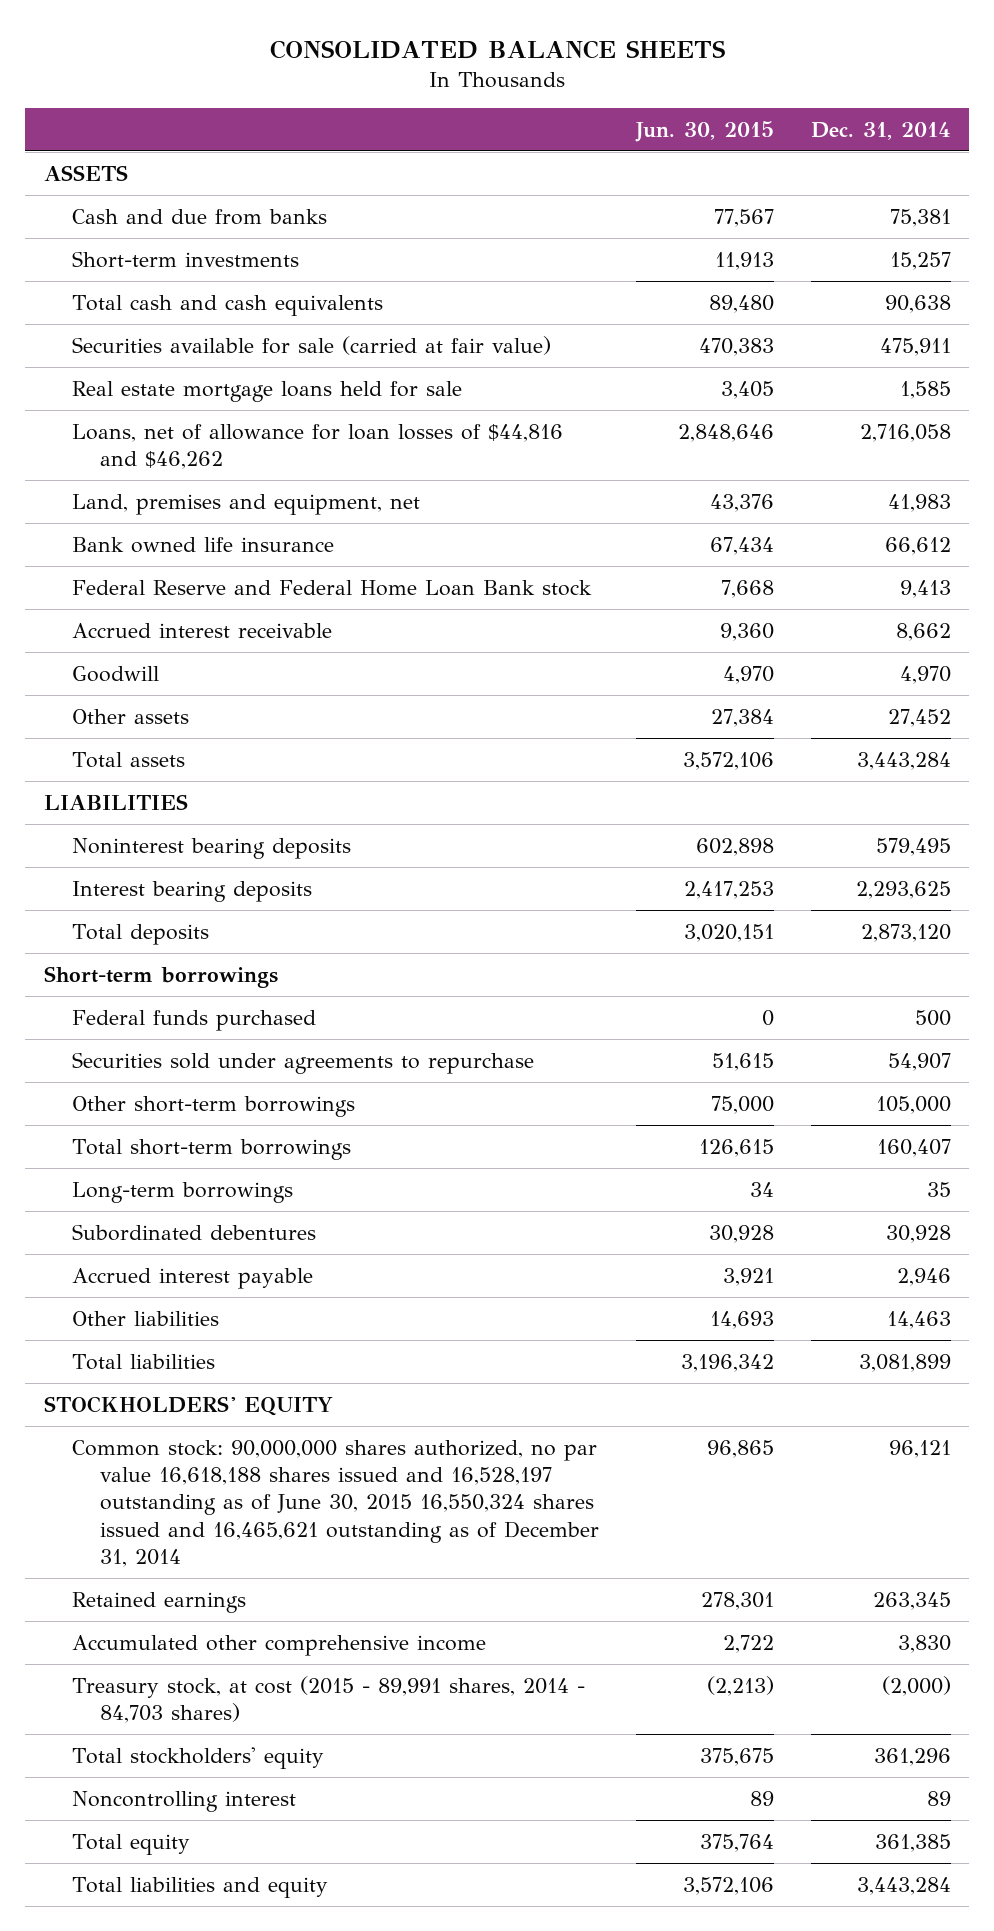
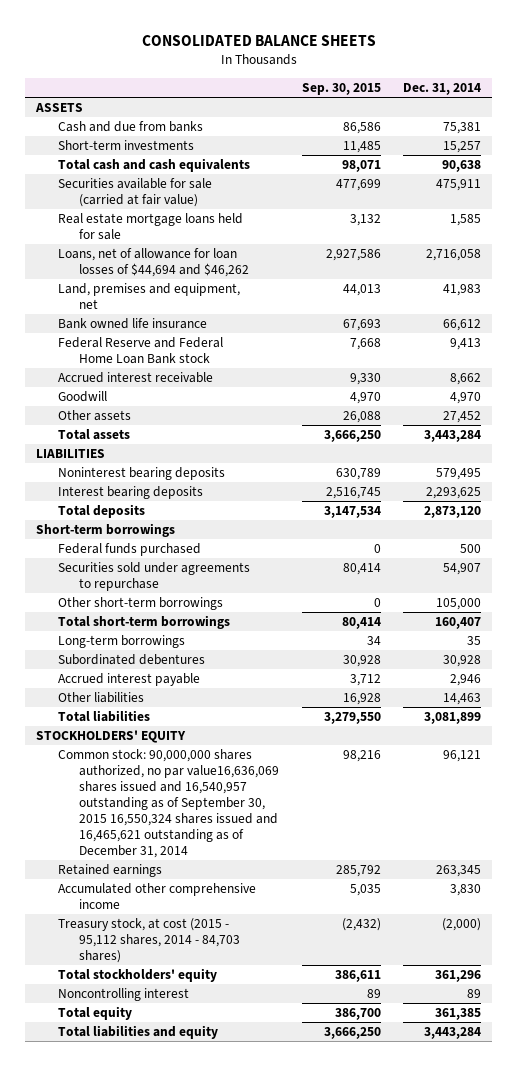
- | Jun. 30, 2015 | Dec. 31, 2014
+ | Sep. 30, 2015 | Dec. 31, 2014
- Loans, net of allowance for loan losses of $44,816 and $46,262 | 2,848,646 | 2,716,058
+ Loans, net of allowance for loan losses of $44,694 and $46,262 | 2,927,586 | 2,716,058
- Common stock: 90,000,000 shares authorized, no par value 16,618,188 shares issued and 16,528,197 outstanding as of June 30, 2015 16,550,324 shares issued and 16,465,621 outstanding as of December 31, 2014 | 96,865 | 96,121
+ Common stock: 90,000,000 shares authorized, no par value16,636,069 shares issued and 16,540,957 outstanding as of September 30, 2015 16,550,324 shares issued and 16,465,621 outstanding as of December 31, 2014 | 98,216 | 96,121
- Treasury stock, at cost (2015 - 89,991 shares, 2014 - 84,703 shares) | (2,213) | (2,000)
+ Treasury stock, at cost (2015 - 95,112 shares, 2014 - 84,703 shares) | (2,432) | (2,000)

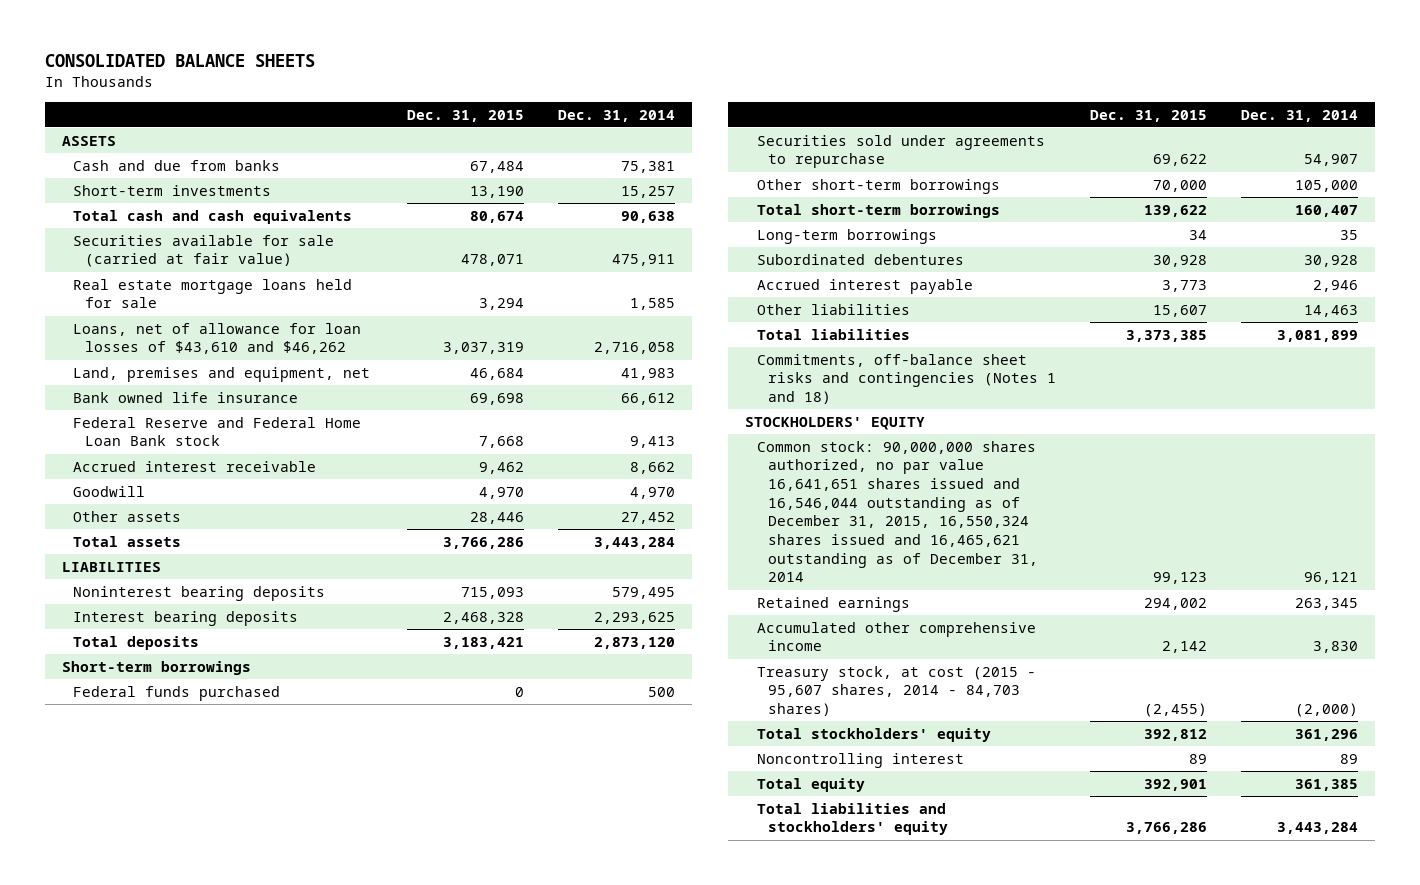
- | Sep. 30, 2015 | Dec. 31, 2014
+ | Dec. 31, 2015 | Dec. 31, 2014
- Loans, net of allowance for loan losses of $44,694 and $46,262 | 2,927,586 | 2,716,058
+ Loans, net of allowance for loan losses of $43,610 and $46,262 | 3,037,319 | 2,716,058
+ Commitments, off-balance sheet risks and contingencies (Notes 1 and 18)
- Common stock: 90,000,000 shares authorized, no par value16,636,069 shares issued and 16,540,957 outstanding as of September 30, 2015 16,550,324 shares issued and 16,465,621 outstanding as of December 31, 2014 | 98,216 | 96,121
+ Common stock: 90,000,000 shares authorized, no par value 16,641,651 shares issued and 16,546,044 outstanding as of December 31, 2015, 16,550,324 shares issued and 16,465,621 outstanding as of December 31, 2014 | 99,123 | 96,121
- Treasury stock, at cost (2015 - 95,112 shares, 2014 - 84,703 shares) | (2,432) | (2,000)
+ Treasury stock, at cost (2015 - 95,607 shares, 2014 - 84,703 shares) | (2,455) | (2,000)
- Total liabilities and equity | 3,666,250 | 3,443,284
+ Total liabilities and stockholders' equity | 3,766,286 | 3,443,284

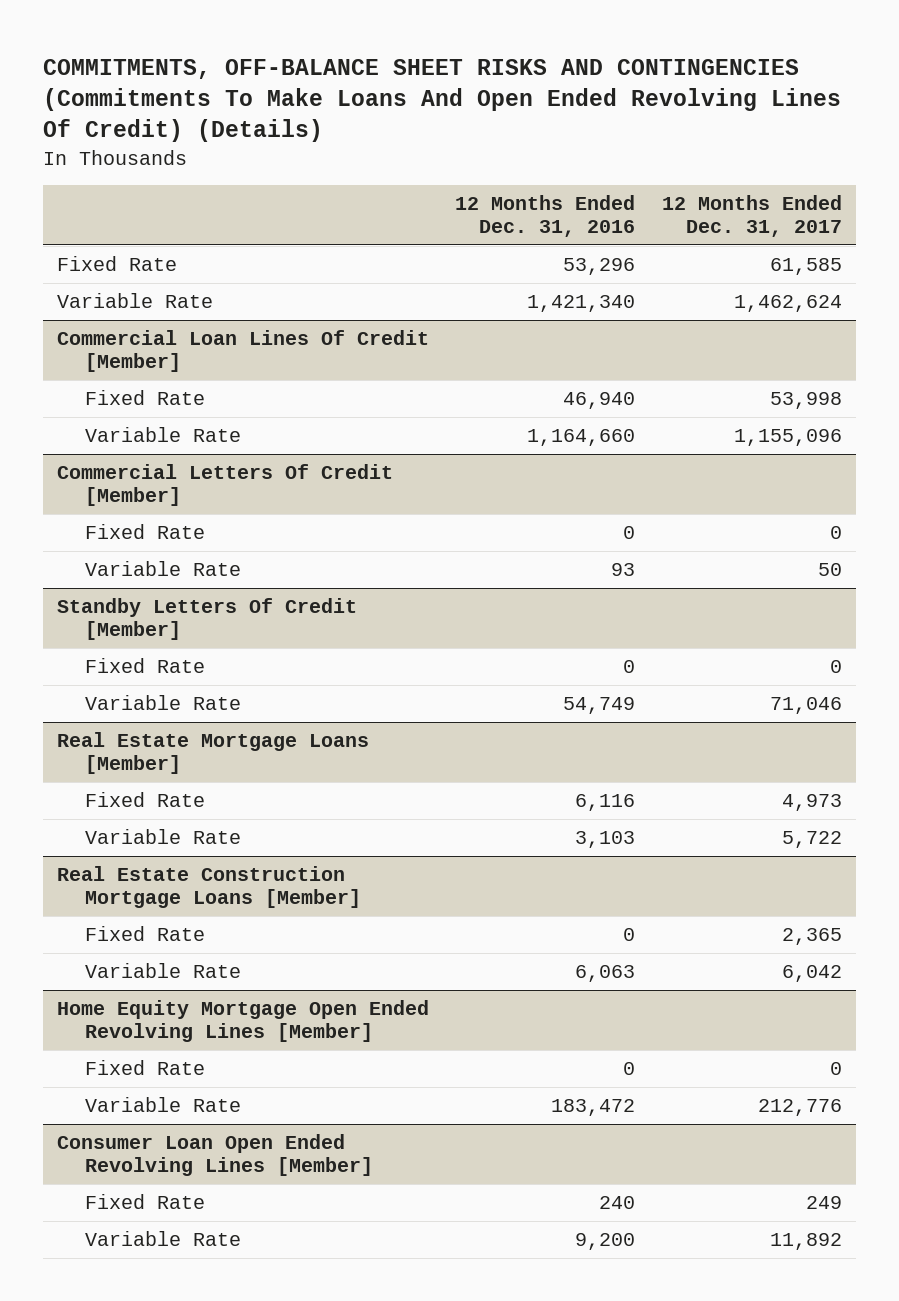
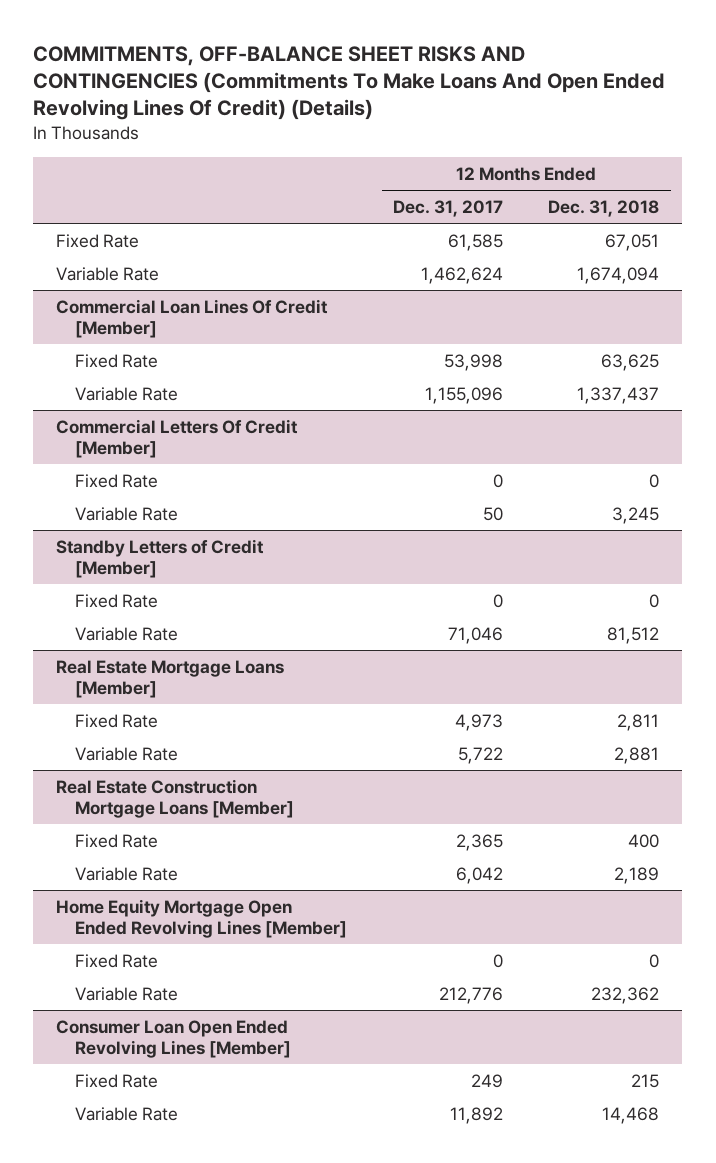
- | 12 Months Ended Dec. 31, 2016 | 12 Months Ended Dec. 31, 2017
+ | 12 Months Ended Dec. 31, 2017 | 12 Months Ended Dec. 31, 2018
- Standby Letters Of Credit [Member]
+ Standby Letters of Credit [Member]

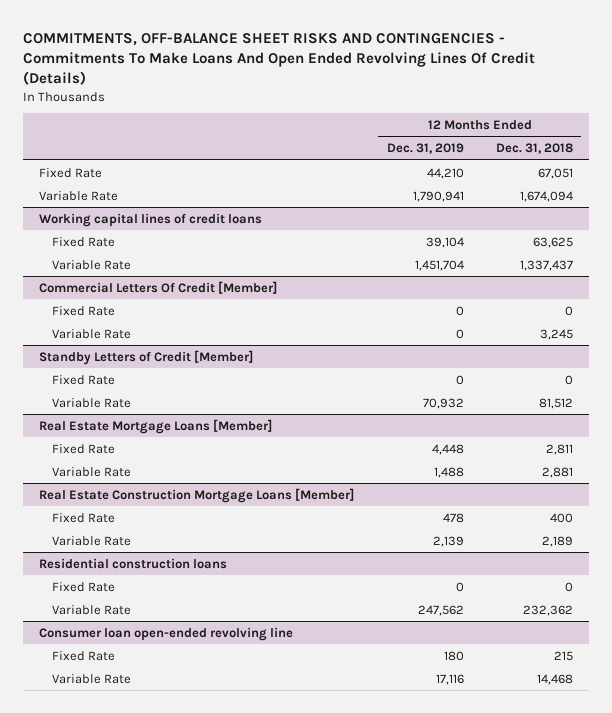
- COMMITMENTS, OFF-BALANCE SHEET RISKS AND CONTINGENCIES (Commitments To Make Loans And Open Ended Revolving Lines Of Credit) (Details)
+ COMMITMENTS, OFF-BALANCE SHEET RISKS AND CONTINGENCIES - Commitments To Make Loans And Open Ended Revolving Lines Of Credit (Details)
- | 12 Months Ended Dec. 31, 2017 | 12 Months Ended Dec. 31, 2018
+ | 12 Months Ended Dec. 31, 2019 | 12 Months Ended Dec. 31, 2018
- Commercial Loan Lines Of Credit [Member]
+ Working capital lines of credit loans
- Home Equity Mortgage Open Ended Revolving Lines [Member]
+ Residential construction loans
- Consumer Loan Open Ended Revolving Lines [Member]
+ Consumer loan open-ended revolving line

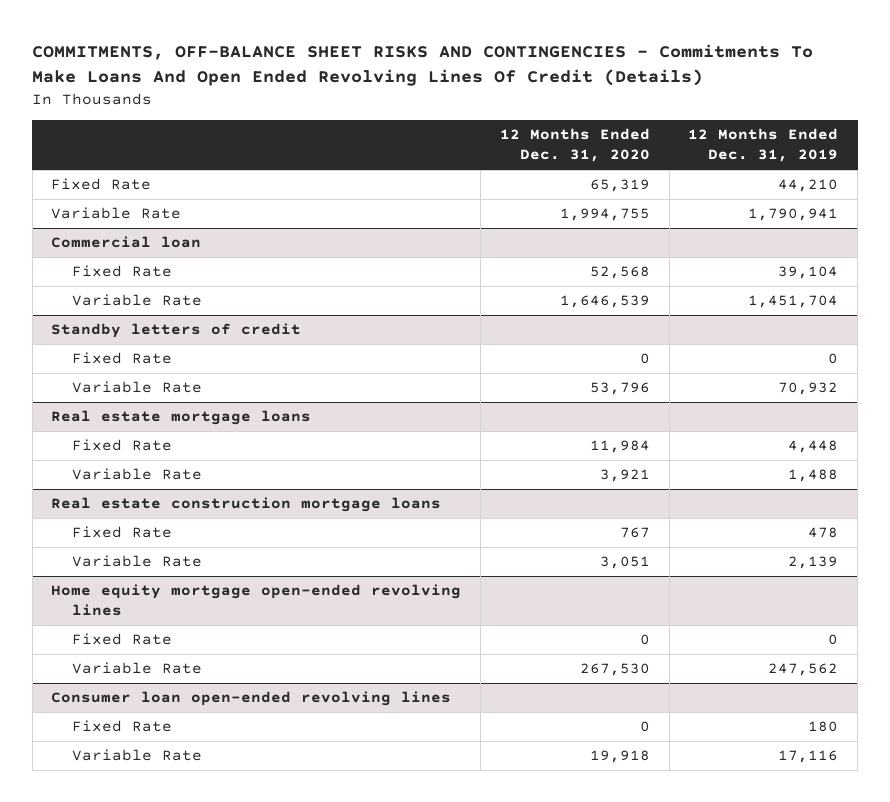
- | 12 Months Ended Dec. 31, 2019 | 12 Months Ended Dec. 31, 2018
+ | 12 Months Ended Dec. 31, 2020 | 12 Months Ended Dec. 31, 2019
- Working capital lines of credit loans
+ Commercial loan
- Commercial Letters Of Credit [Member]
- Fixed Rate | 0 | 0
- Variable Rate | 0 | 3,245
- Standby Letters of Credit [Member]
+ Standby letters of credit
- Real Estate Mortgage Loans [Member]
+ Real estate mortgage loans
- Real Estate Construction Mortgage Loans [Member]
+ Real estate construction mortgage loans
- Residential construction loans
+ Home equity mortgage open-ended revolving lines
- Consumer loan open-ended revolving line
+ Consumer loan open-ended revolving lines

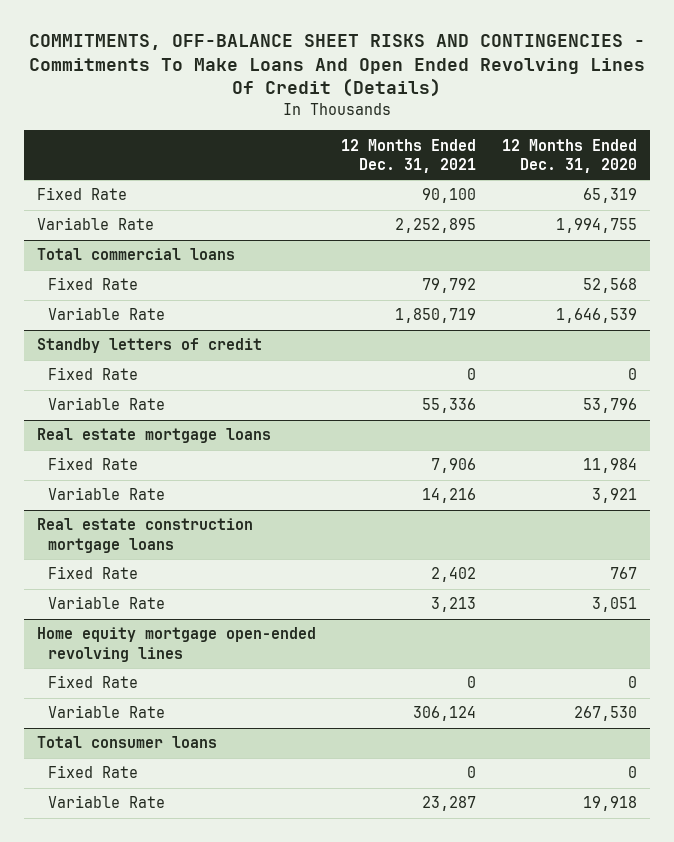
- | 12 Months Ended Dec. 31, 2020 | 12 Months Ended Dec. 31, 2019
+ | 12 Months Ended Dec. 31, 2021 | 12 Months Ended Dec. 31, 2020
- Commercial loan
+ Total commercial loans
- Consumer loan open-ended revolving lines
+ Total consumer loans

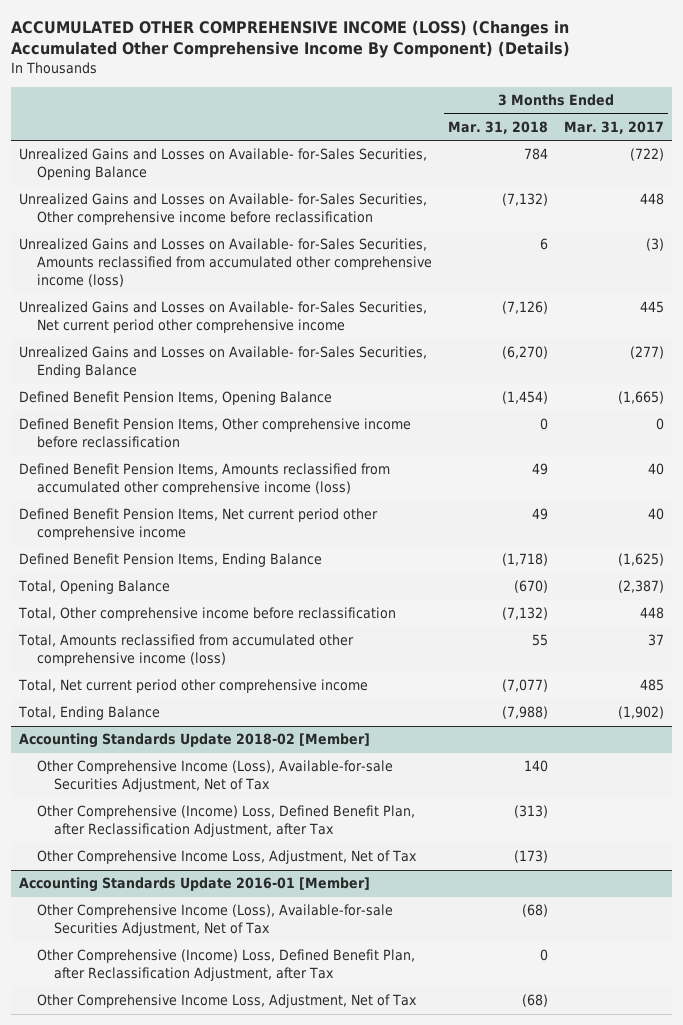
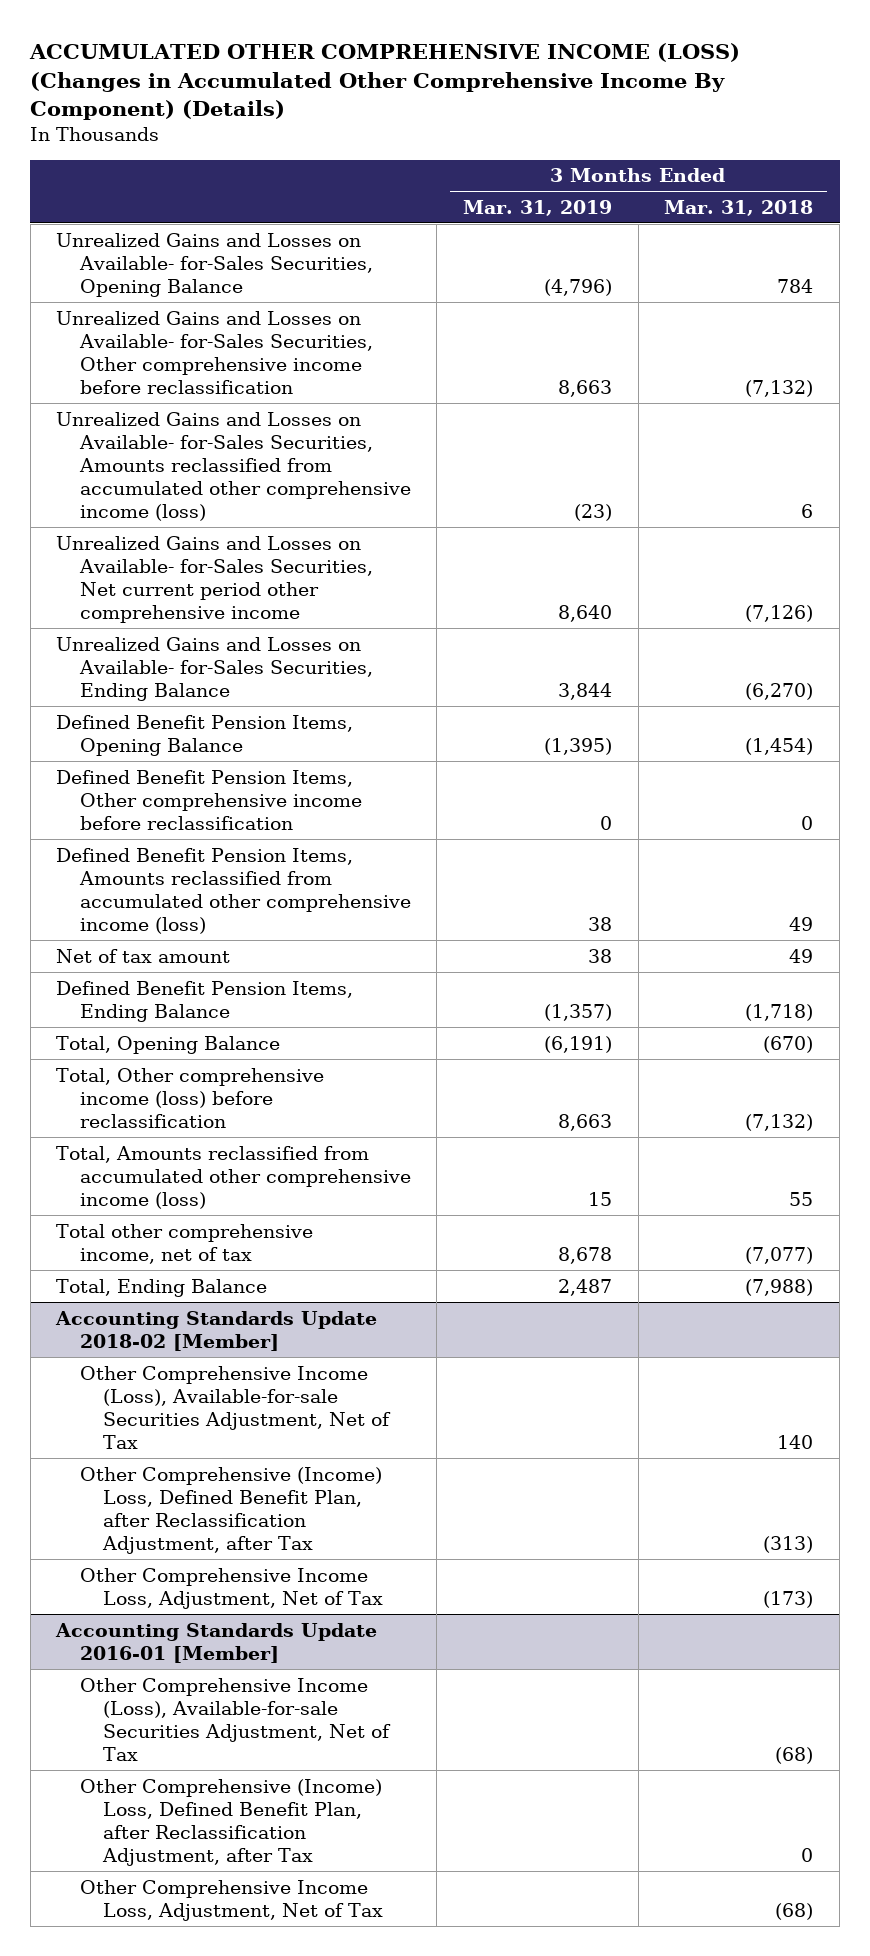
- | 3 Months Ended Mar. 31, 2018 | 3 Months Ended Mar. 31, 2017
+ | 3 Months Ended Mar. 31, 2019 | 3 Months Ended Mar. 31, 2018
- Defined Benefit Pension Items, Net current period other comprehensive income | 49 | 40
+ Net of tax amount | 38 | 49
- Total, Other comprehensive income before reclassification | (7,132) | 448
+ Total, Other comprehensive income (loss) before reclassification | 8,663 | (7,132)
- Total, Net current period other comprehensive income | (7,077) | 485
+ Total other comprehensive income, net of tax | 8,678 | (7,077)

